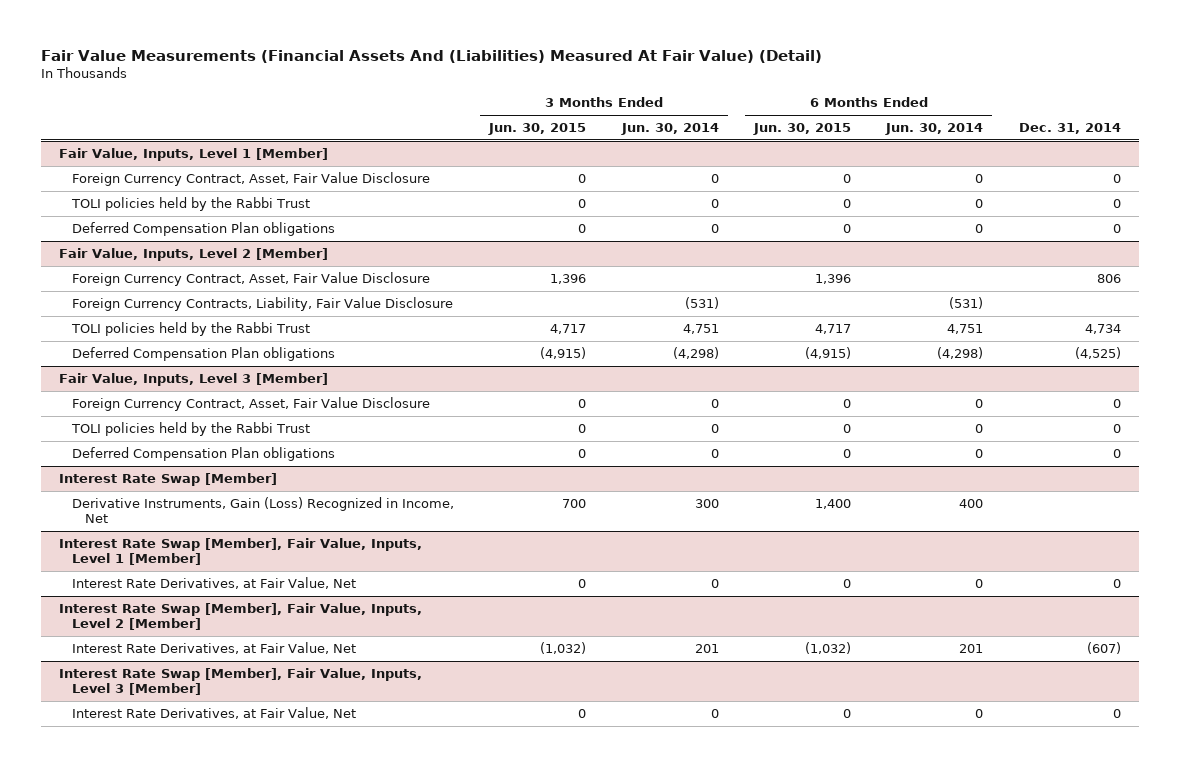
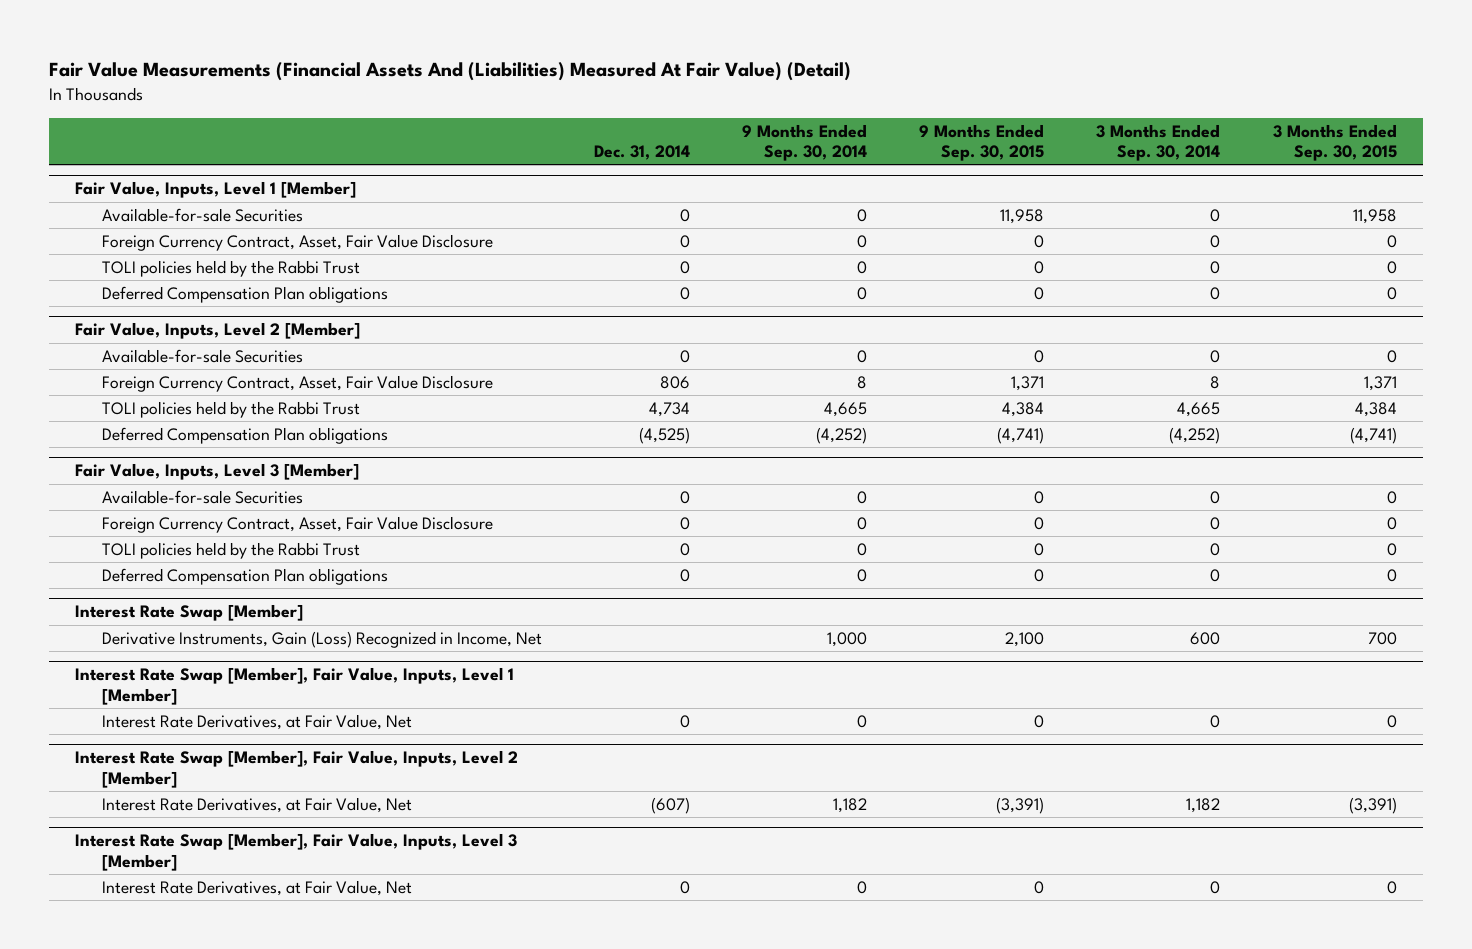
- | 3 Months Ended Jun. 30, 2015 | 3 Months Ended Jun. 30, 2014 | 6 Months Ended Jun. 30, 2015 | 6 Months Ended Jun. 30, 2014 | Dec. 31, 2014
+ | Dec. 31, 2014 | 9 Months Ended Sep. 30, 2014 | 9 Months Ended Sep. 30, 2015 | 3 Months Ended Sep. 30, 2014 | 3 Months Ended Sep. 30, 2015
@ Fair Value, Inputs, Level 1 [Member]
+ Available-for-sale Securities | 0 | 0 | 11,958 | 0 | 11,958
@ Fair Value, Inputs, Level 2 [Member]
+ Available-for-sale Securities | 0 | 0 | 0 | 0 | 0
- Foreign Currency Contracts, Liability, Fair Value Disclosure | | (531) | | (531) |
@ Fair Value, Inputs, Level 3 [Member]
+ Available-for-sale Securities | 0 | 0 | 0 | 0 | 0

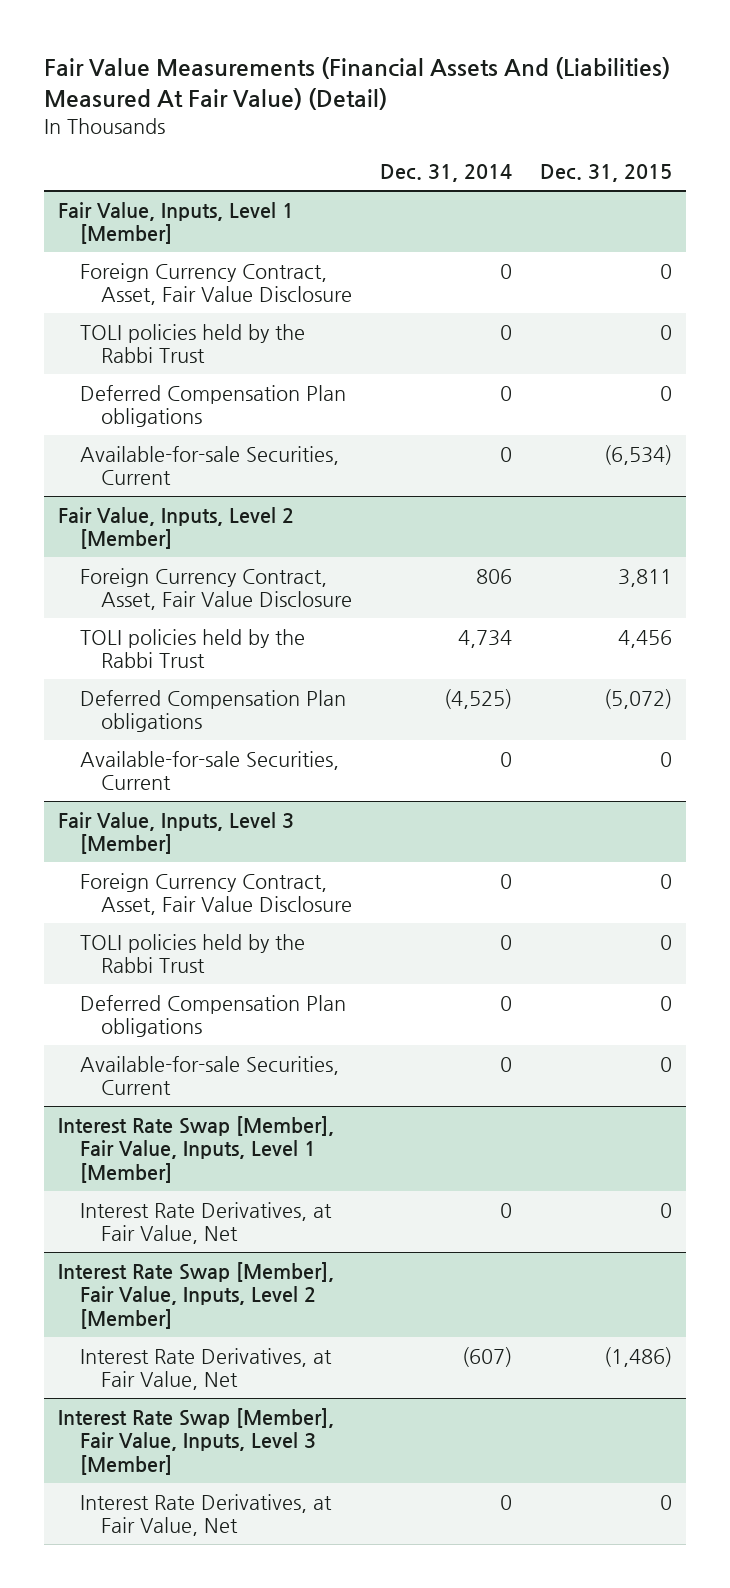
- | Dec. 31, 2014 | 9 Months Ended Sep. 30, 2014 | 9 Months Ended Sep. 30, 2015 | 3 Months Ended Sep. 30, 2014 | 3 Months Ended Sep. 30, 2015
+ | Dec. 31, 2014 | Dec. 31, 2015
@ Fair Value, Inputs, Level 1 [Member]
- Available-for-sale Securities | 0 | 0 | 11,958 | 0 | 11,958
+ Available-for-sale Securities, Current | 0 | (6,534)
@ Fair Value, Inputs, Level 2 [Member]
- Available-for-sale Securities | 0 | 0 | 0 | 0 | 0
+ Available-for-sale Securities, Current | 0 | 0
@ Fair Value, Inputs, Level 3 [Member]
- Available-for-sale Securities | 0 | 0 | 0 | 0 | 0
- Interest Rate Swap [Member]
- Derivative Instruments, Gain (Loss) Recognized in Income, Net | | 1,000 | 2,100 | 600 | 700
@ Fair Value, Inputs, Level 3 [Member]
+ Available-for-sale Securities, Current | 0 | 0

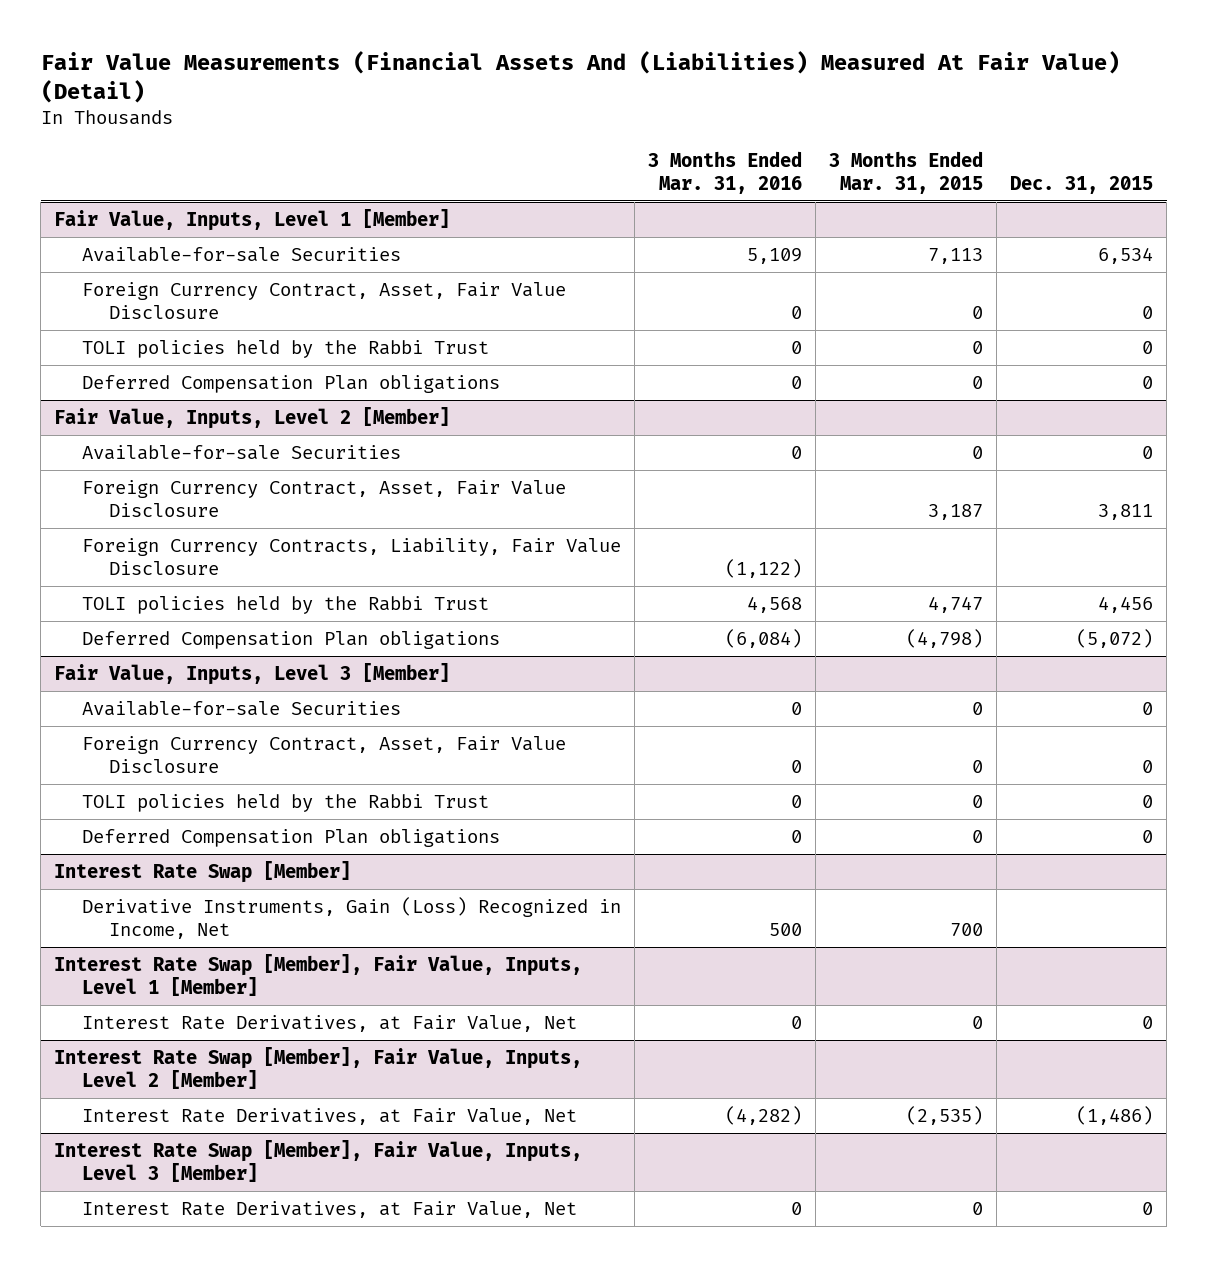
- | Dec. 31, 2014 | Dec. 31, 2015
+ | 3 Months Ended Mar. 31, 2016 | 3 Months Ended Mar. 31, 2015 | Dec. 31, 2015
@ Fair Value, Inputs, Level 1 [Member]
+ Available-for-sale Securities | 5,109 | 7,113 | 6,534
- Available-for-sale Securities, Current | 0 | (6,534)
@ Fair Value, Inputs, Level 2 [Member]
+ Available-for-sale Securities | 0 | 0 | 0
+ Foreign Currency Contracts, Liability, Fair Value Disclosure | (1,122) | |
- Available-for-sale Securities, Current | 0 | 0
@ Fair Value, Inputs, Level 3 [Member]
+ Available-for-sale Securities | 0 | 0 | 0
- Available-for-sale Securities, Current | 0 | 0
+ Interest Rate Swap [Member]
+ Derivative Instruments, Gain (Loss) Recognized in Income, Net | 500 | 700 |

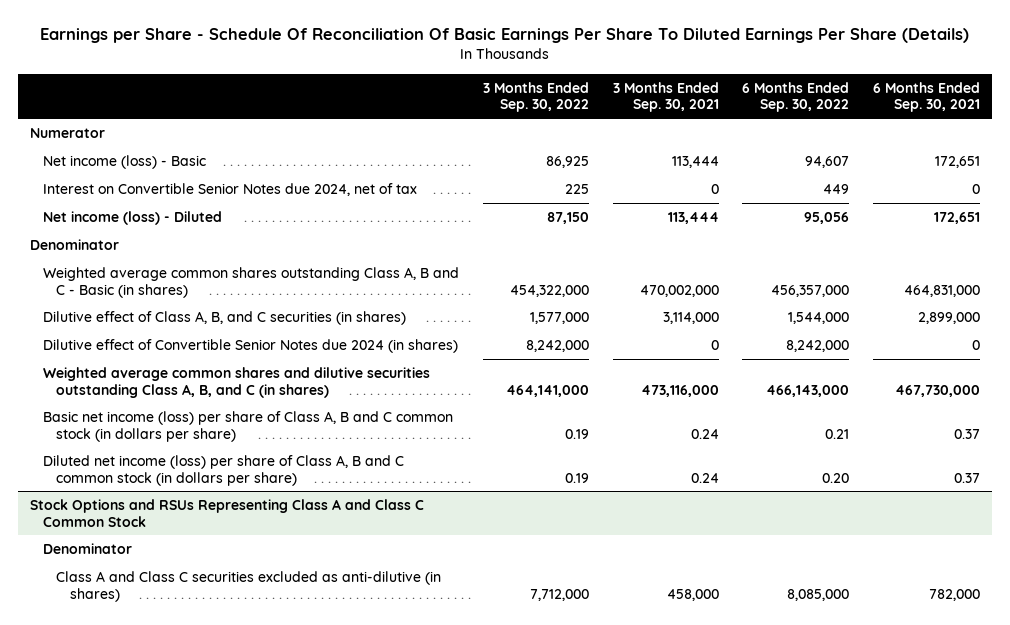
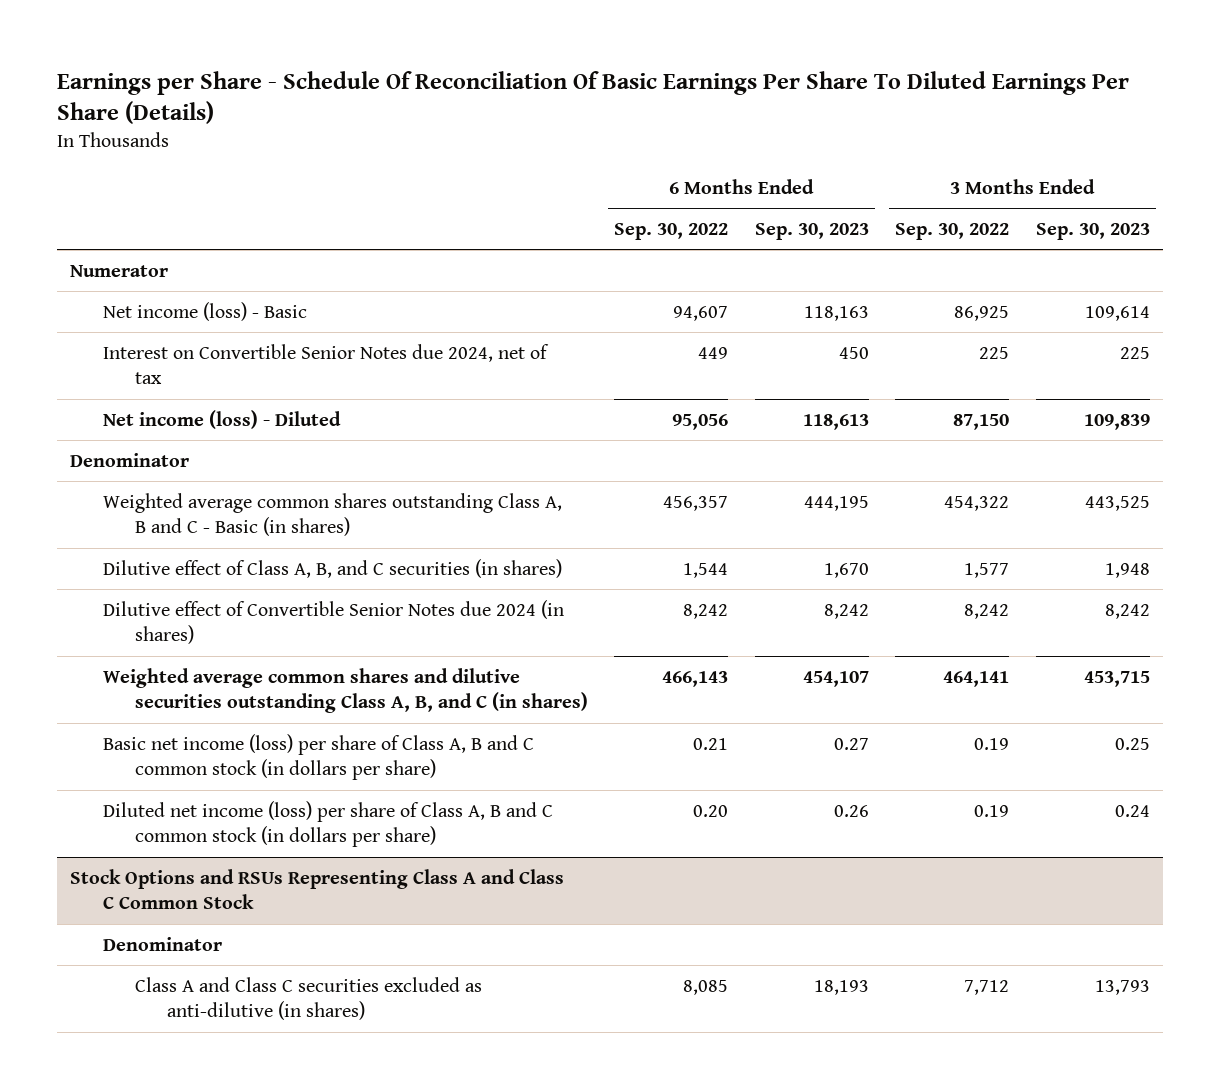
- | 3 Months Ended Sep. 30, 2022 | 3 Months Ended Sep. 30, 2021 | 6 Months Ended Sep. 30, 2022 | 6 Months Ended Sep. 30, 2021
+ | 6 Months Ended Sep. 30, 2022 | 6 Months Ended Sep. 30, 2023 | 3 Months Ended Sep. 30, 2022 | 3 Months Ended Sep. 30, 2023
- Weighted average common shares outstanding Class A, B and C - Basic (in shares) | 454,322,000 | 470,002,000 | 456,357,000 | 464,831,000
- Dilutive effect of Class A, B, and C securities (in shares) | 1,577,000 | 3,114,000 | 1,544,000 | 2,899,000
- Dilutive effect of Convertible Senior Notes due 2024 (in shares) | 8,242,000 | 0 | 8,242,000 | 0
- Weighted average common shares and dilutive securities outstanding Class A, B, and C (in shares) | 464,141,000 | 473,116,000 | 466,143,000 | 467,730,000
+ Weighted average common shares outstanding Class A, B and C - Basic (in shares) | 456,357 | 444,195 | 454,322 | 443,525
+ Dilutive effect of Class A, B, and C securities (in shares) | 1,544 | 1,670 | 1,577 | 1,948
+ Dilutive effect of Convertible Senior Notes due 2024 (in shares) | 8,242 | 8,242 | 8,242 | 8,242
+ Weighted average common shares and dilutive securities outstanding Class A, B, and C (in shares) | 466,143 | 454,107 | 464,141 | 453,715
@ Stock Options and RSUs Representing Class A and Class C Common Stock
- Class A and Class C securities excluded as anti-dilutive (in shares) | 7,712,000 | 458,000 | 8,085,000 | 782,000
+ Class A and Class C securities excluded as anti-dilutive (in shares) | 8,085 | 18,193 | 7,712 | 13,793

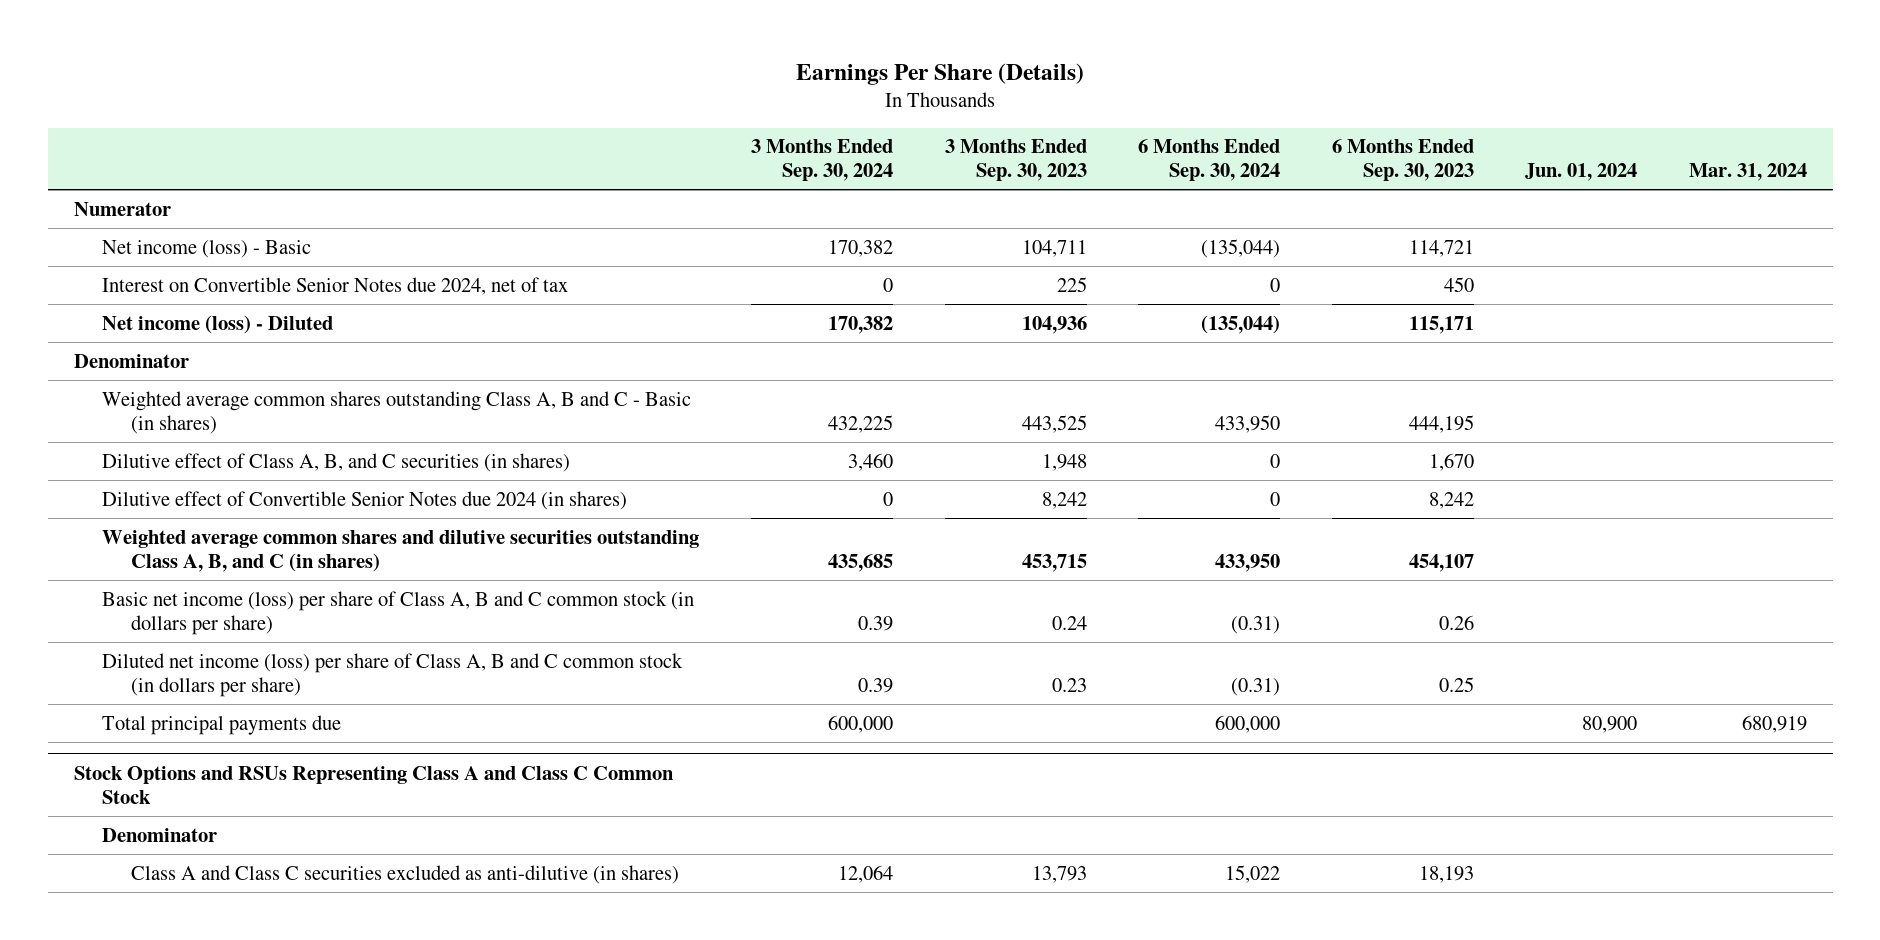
- Earnings per Share - Schedule Of Reconciliation Of Basic Earnings Per Share To Diluted Earnings Per Share (Details)
+ Earnings Per Share (Details)
- | 6 Months Ended Sep. 30, 2022 | 6 Months Ended Sep. 30, 2023 | 3 Months Ended Sep. 30, 2022 | 3 Months Ended Sep. 30, 2023
+ | 3 Months Ended Sep. 30, 2024 | 3 Months Ended Sep. 30, 2023 | 6 Months Ended Sep. 30, 2024 | 6 Months Ended Sep. 30, 2023 | Jun. 01, 2024 | Mar. 31, 2024
- Net income (loss) - Basic | 94,607 | 118,163 | 86,925 | 109,614
+ Net income (loss) - Basic | 170,382 | 104,711 | (135,044) | 114,721 | |
- Net income (loss) - Diluted | 95,056 | 118,613 | 87,150 | 109,839
+ Net income (loss) - Diluted | 170,382 | 104,936 | (135,044) | 115,171 | |
- Basic net income (loss) per share of Class A, B and C common stock (in dollars per share) | 0.21 | 0.27 | 0.19 | 0.25
- Diluted net income (loss) per share of Class A, B and C common stock (in dollars per share) | 0.20 | 0.26 | 0.19 | 0.24
+ Basic net income (loss) per share of Class A, B and C common stock (in dollars per share) | 0.39 | 0.24 | (0.31) | 0.26 | |
+ Diluted net income (loss) per share of Class A, B and C common stock (in dollars per share) | 0.39 | 0.23 | (0.31) | 0.25 | |
+ Total principal payments due | 600,000 | | 600,000 | | 80,900 | 680,919

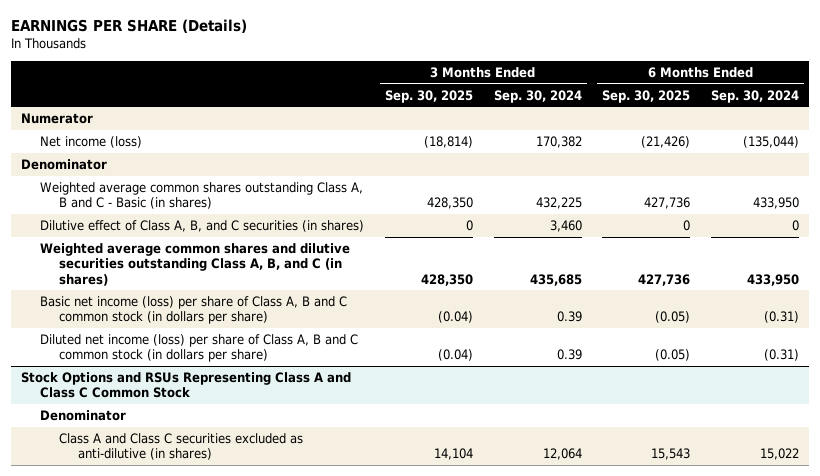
- Earnings Per Share (Details)
+ EARNINGS PER SHARE (Details)
- | 3 Months Ended Sep. 30, 2024 | 3 Months Ended Sep. 30, 2023 | 6 Months Ended Sep. 30, 2024 | 6 Months Ended Sep. 30, 2023 | Jun. 01, 2024 | Mar. 31, 2024
+ | 3 Months Ended Sep. 30, 2025 | 3 Months Ended Sep. 30, 2024 | 6 Months Ended Sep. 30, 2025 | 6 Months Ended Sep. 30, 2024
- Net income (loss) - Basic | 170,382 | 104,711 | (135,044) | 114,721 | |
- Interest on Convertible Senior Notes due 2024, net of tax | 0 | 225 | 0 | 450 | |
- Net income (loss) - Diluted | 170,382 | 104,936 | (135,044) | 115,171 | |
+ Net income (loss) | (18,814) | 170,382 | (21,426) | (135,044)
- Dilutive effect of Convertible Senior Notes due 2024 (in shares) | 0 | 8,242 | 0 | 8,242 | |
- Total principal payments due | 600,000 | | 600,000 | | 80,900 | 680,919

